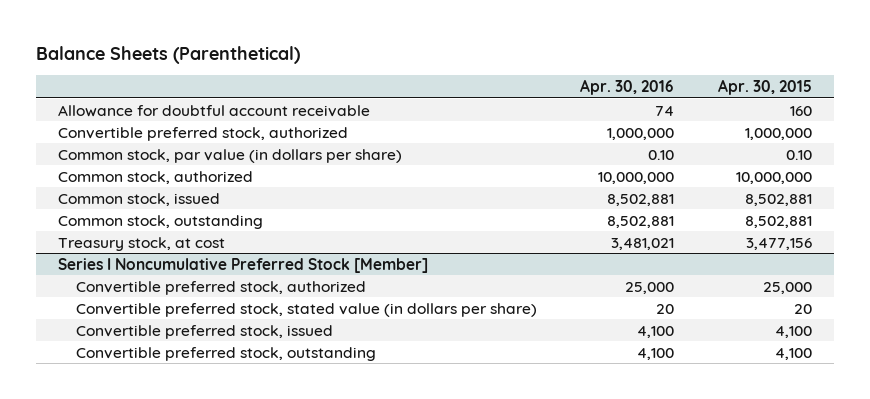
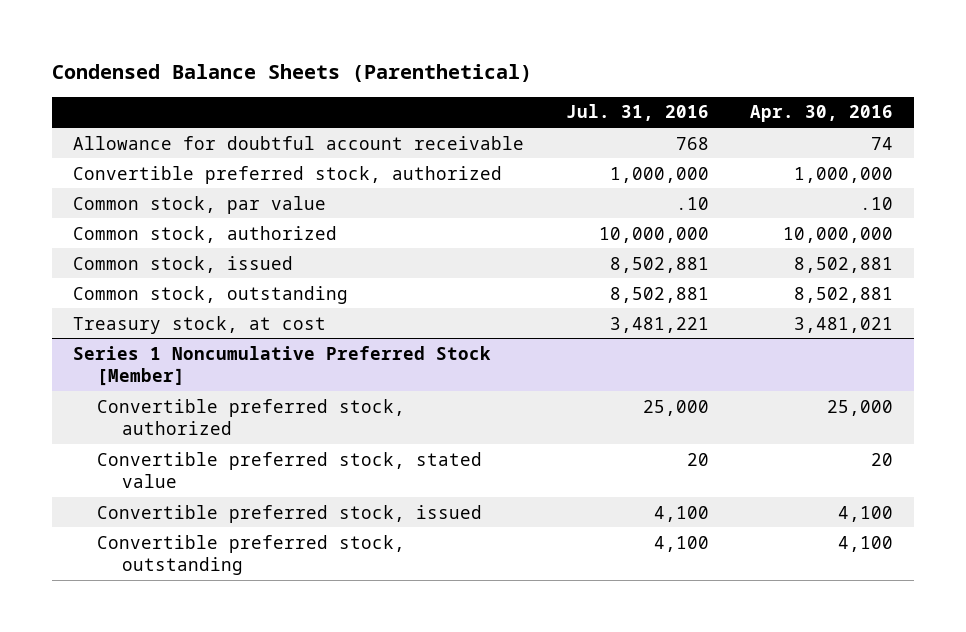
- Balance Sheets (Parenthetical)
+ Condensed Balance Sheets (Parenthetical)
- | Apr. 30, 2016 | Apr. 30, 2015
+ | Jul. 31, 2016 | Apr. 30, 2016
- Common stock, par value (in dollars per share) | 0.10 | 0.10
+ Common stock, par value | .10 | .10
- Series I Noncumulative Preferred Stock [Member]
+ Series 1 Noncumulative Preferred Stock [Member]
- Convertible preferred stock, stated value (in dollars per share) | 20 | 20
+ Convertible preferred stock, stated value | 20 | 20

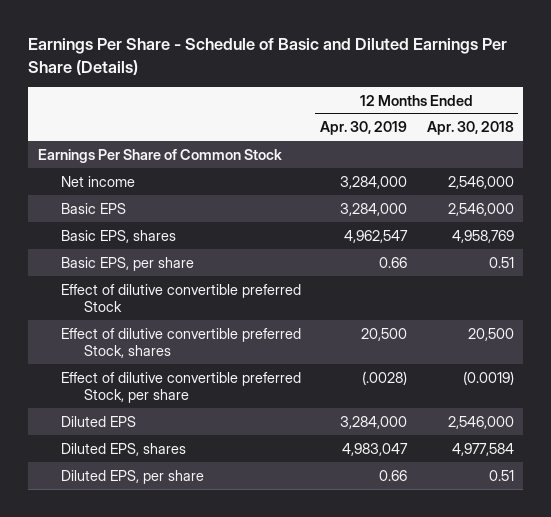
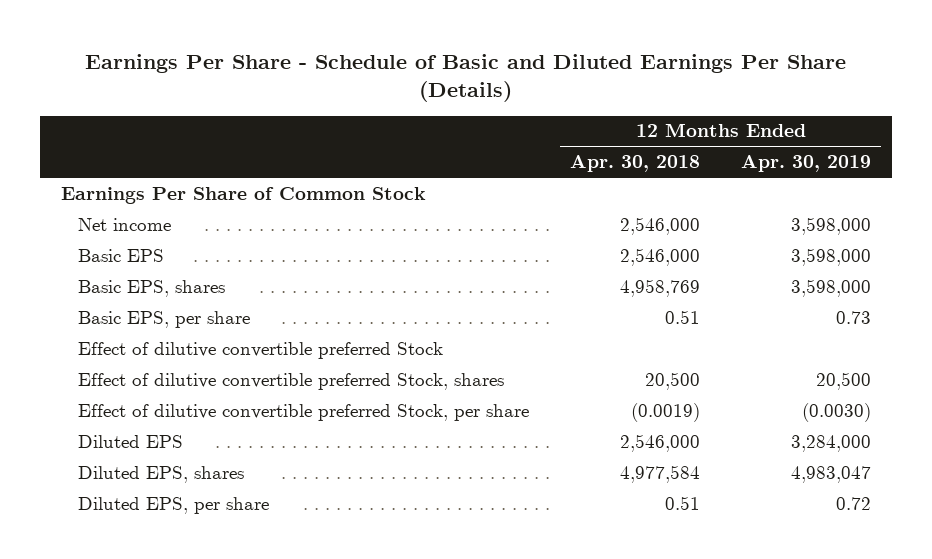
- | 12 Months Ended Apr. 30, 2019 | 12 Months Ended Apr. 30, 2018
+ | 12 Months Ended Apr. 30, 2018 | 12 Months Ended Apr. 30, 2019
- Net income | 3,284,000 | 2,546,000
- Basic EPS | 3,284,000 | 2,546,000
- Basic EPS, shares | 4,962,547 | 4,958,769
- Basic EPS, per share | 0.66 | 0.51
+ Net income | 2,546,000 | 3,598,000
+ Basic EPS | 2,546,000 | 3,598,000
+ Basic EPS, shares | 4,958,769 | 3,598,000
+ Basic EPS, per share | 0.51 | 0.73
- Effect of dilutive convertible preferred Stock, per share | (.0028) | (0.0019)
+ Effect of dilutive convertible preferred Stock, per share | (0.0019) | (0.0030)
- Diluted EPS, per share | 0.66 | 0.51
+ Diluted EPS, per share | 0.51 | 0.72

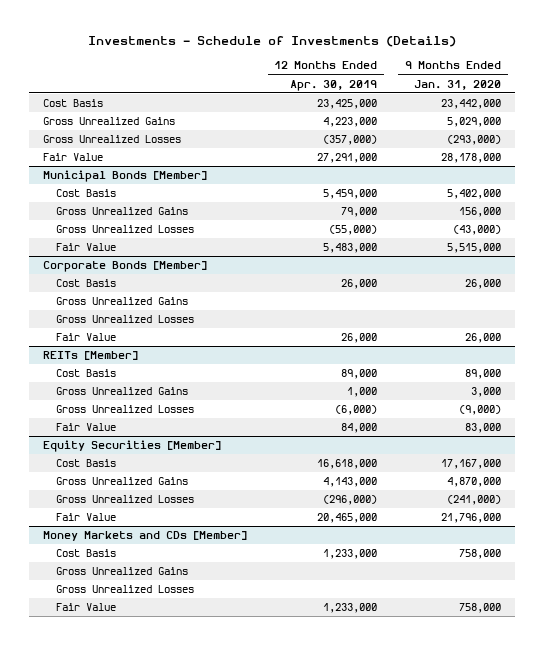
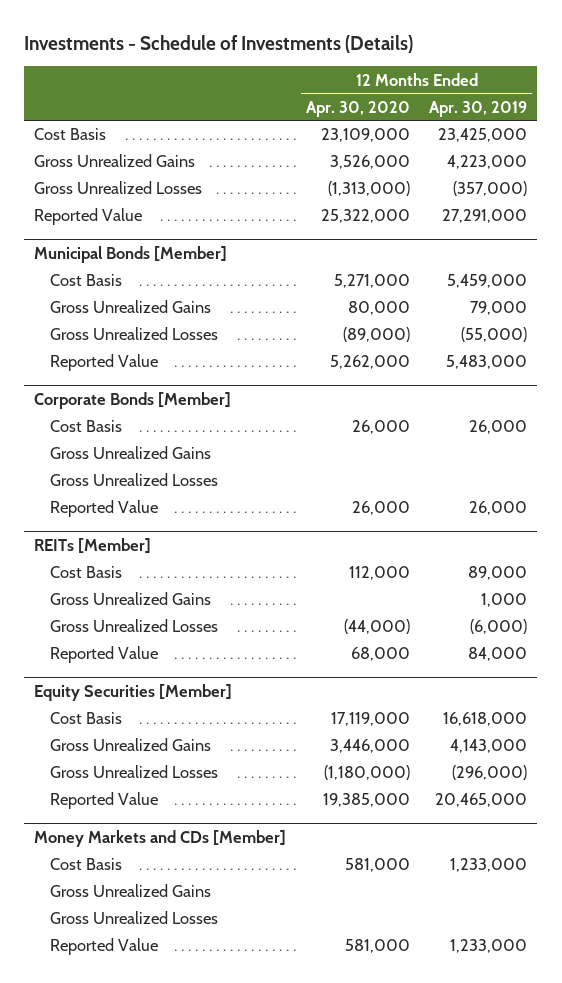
- | 12 Months Ended Apr. 30, 2019 | 9 Months Ended Jan. 31, 2020
+ | 12 Months Ended Apr. 30, 2020 | 12 Months Ended Apr. 30, 2019
- Fair Value | 27,291,000 | 28,178,000
+ Reported Value | 25,322,000 | 27,291,000
@ Municipal Bonds [Member]
- Fair Value | 5,483,000 | 5,515,000
+ Reported Value | 5,262,000 | 5,483,000
@ Corporate Bonds [Member]
- Fair Value | 26,000 | 26,000
+ Reported Value | 26,000 | 26,000
@ REITs [Member]
- Fair Value | 84,000 | 83,000
+ Reported Value | 68,000 | 84,000
@ Equity Securities [Member]
- Fair Value | 20,465,000 | 21,796,000
+ Reported Value | 19,385,000 | 20,465,000
@ Money Markets and CDs [Member]
- Fair Value | 1,233,000 | 758,000
+ Reported Value | 581,000 | 1,233,000

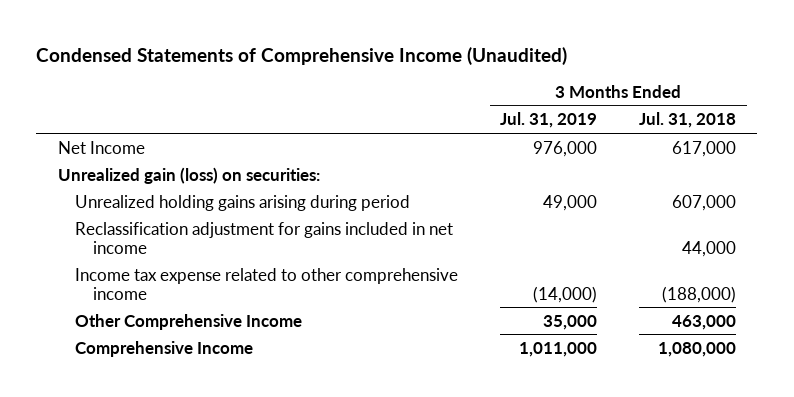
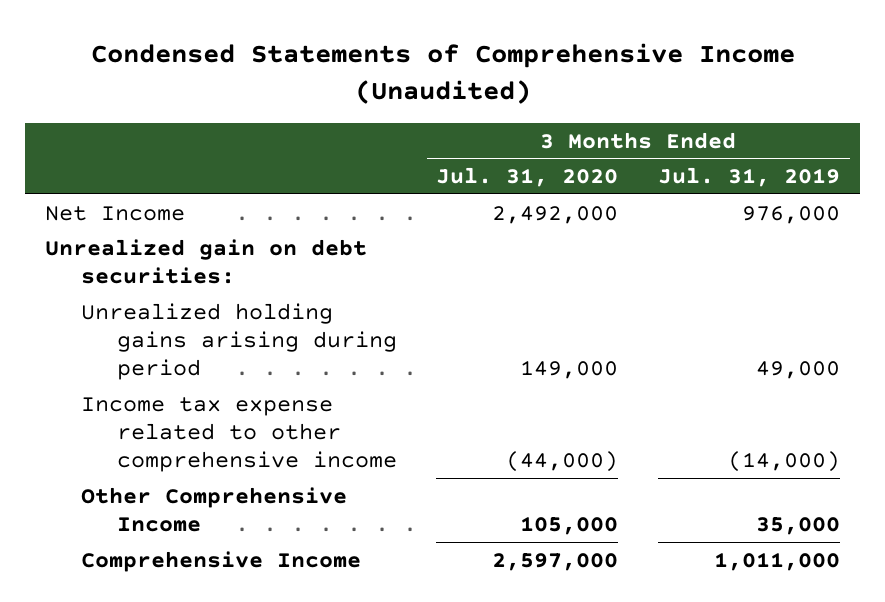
- | 3 Months Ended Jul. 31, 2019 | 3 Months Ended Jul. 31, 2018
+ | 3 Months Ended Jul. 31, 2020 | 3 Months Ended Jul. 31, 2019
- Unrealized gain (loss) on securities:
+ Unrealized gain on debt securities:
- Reclassification adjustment for gains included in net income | | 44,000

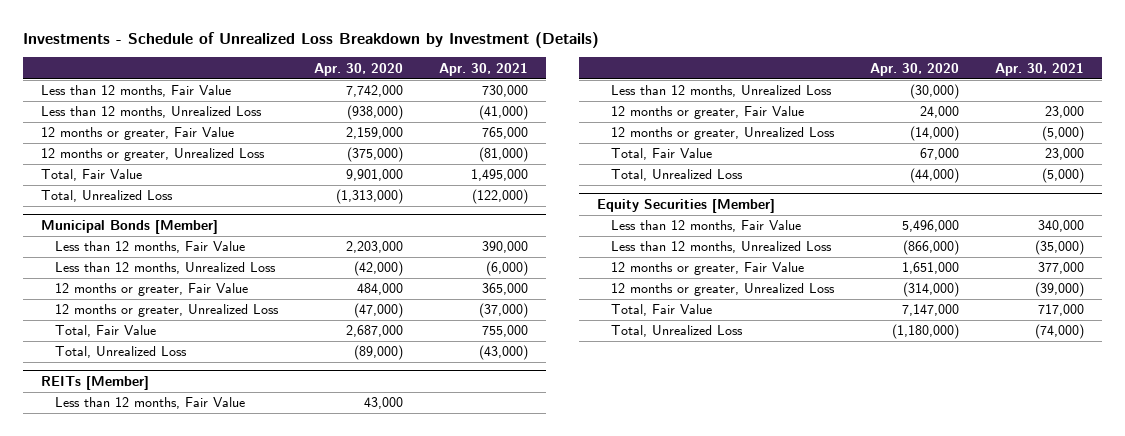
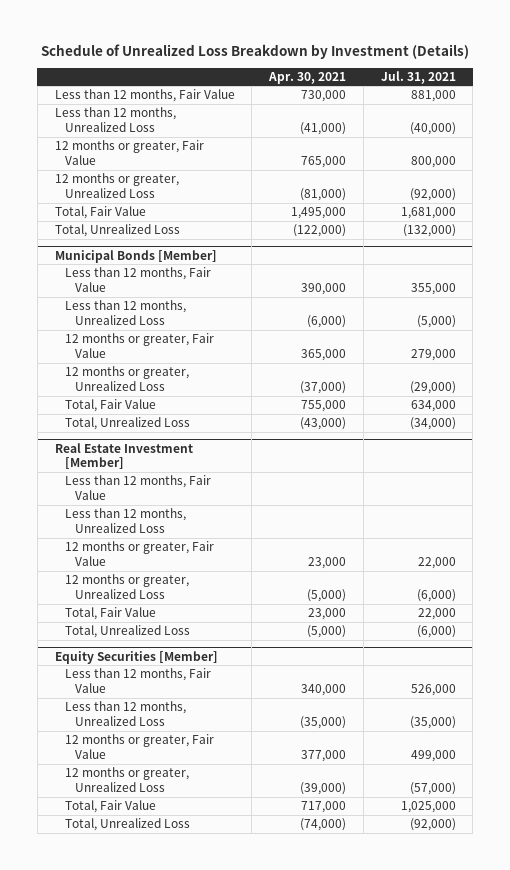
- Investments - Schedule of Unrealized Loss Breakdown by Investment (Details)
+ Schedule of Unrealized Loss Breakdown by Investment (Details)
- | Apr. 30, 2020 | Apr. 30, 2021
+ | Apr. 30, 2021 | Jul. 31, 2021
- REITs [Member]
+ Real Estate Investment [Member]

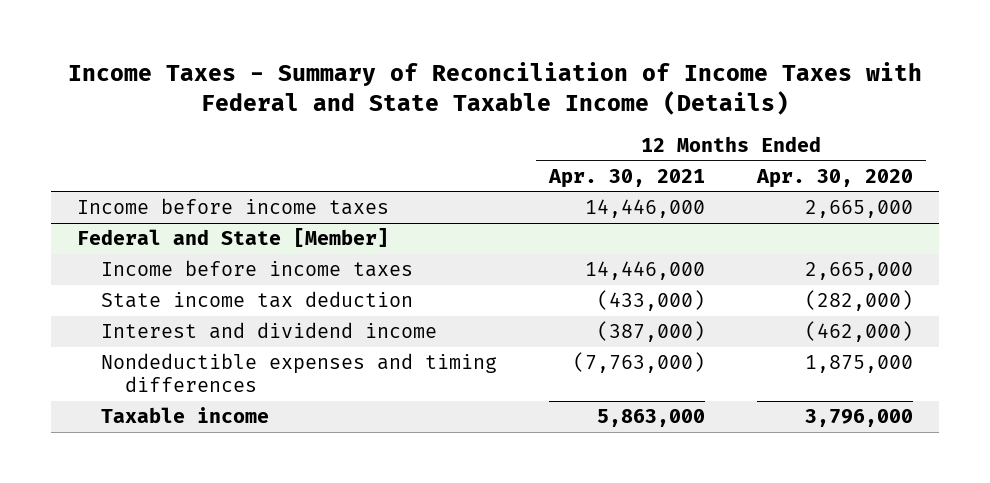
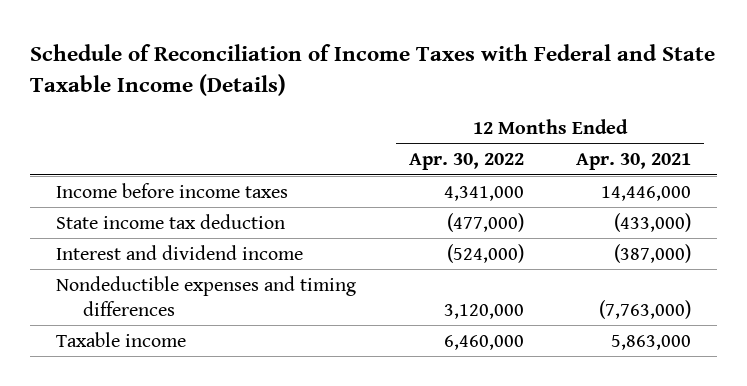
- Income Taxes - Summary of Reconciliation of Income Taxes with Federal and State Taxable Income (Details)
+ Schedule of Reconciliation of Income Taxes with Federal and State Taxable Income (Details)
- | 12 Months Ended Apr. 30, 2021 | 12 Months Ended Apr. 30, 2020
+ | 12 Months Ended Apr. 30, 2022 | 12 Months Ended Apr. 30, 2021
- Federal and State [Member]
- Income before income taxes | 14,446,000 | 2,665,000

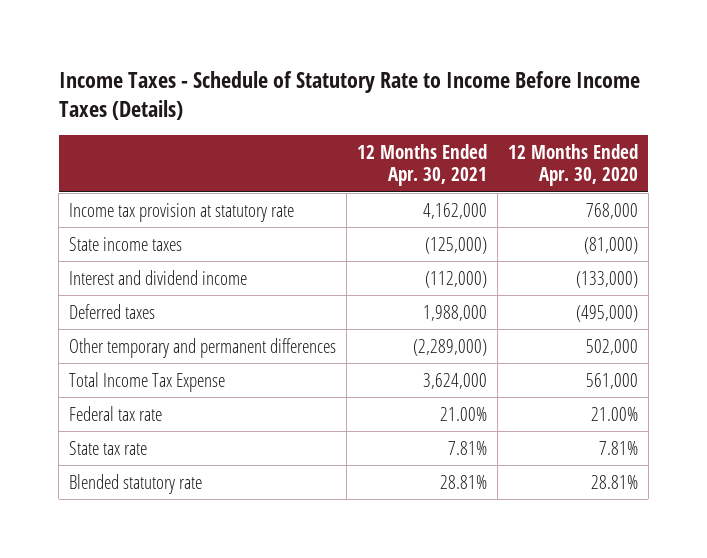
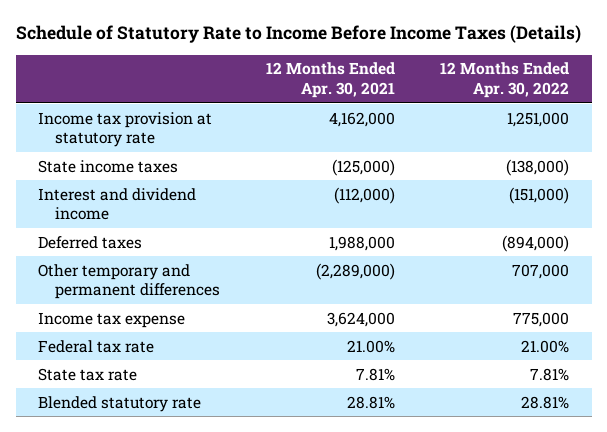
- Income Taxes - Schedule of Statutory Rate to Income Before Income Taxes (Details)
+ Schedule of Statutory Rate to Income Before Income Taxes (Details)
- | 12 Months Ended Apr. 30, 2021 | 12 Months Ended Apr. 30, 2020
+ | 12 Months Ended Apr. 30, 2021 | 12 Months Ended Apr. 30, 2022
- Total Income Tax Expense | 3,624,000 | 561,000
+ Income tax expense | 3,624,000 | 775,000

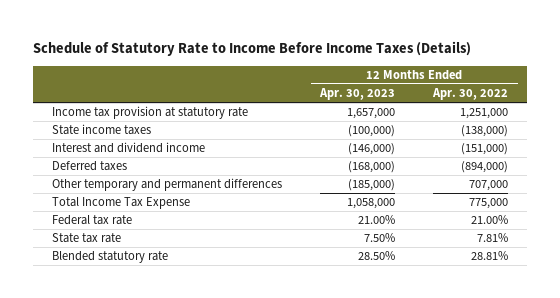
- | 12 Months Ended Apr. 30, 2021 | 12 Months Ended Apr. 30, 2022
+ | 12 Months Ended Apr. 30, 2023 | 12 Months Ended Apr. 30, 2022
- Income tax expense | 3,624,000 | 775,000
+ Total Income Tax Expense | 1,058,000 | 775,000

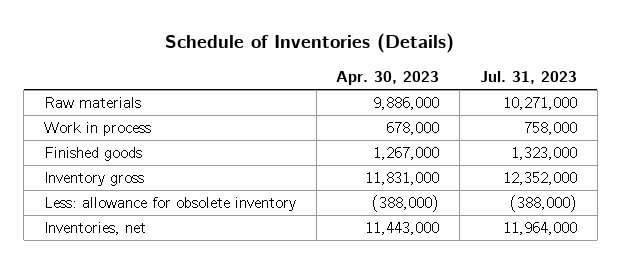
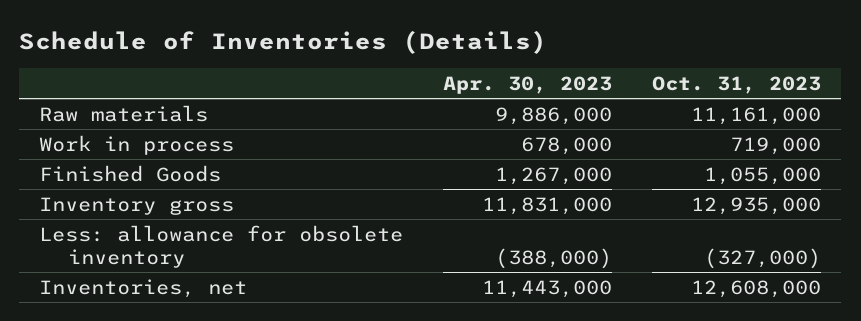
- | Apr. 30, 2023 | Jul. 31, 2023
+ | Apr. 30, 2023 | Oct. 31, 2023
- Finished goods | 1,267,000 | 1,323,000
+ Finished Goods | 1,267,000 | 1,055,000

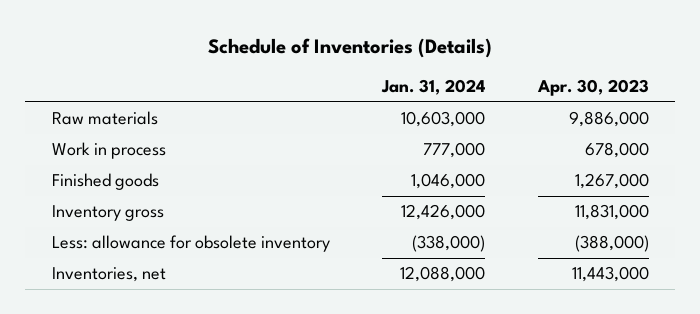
- | Apr. 30, 2023 | Oct. 31, 2023
+ | Jan. 31, 2024 | Apr. 30, 2023
- Finished Goods | 1,267,000 | 1,055,000
+ Finished goods | 1,046,000 | 1,267,000

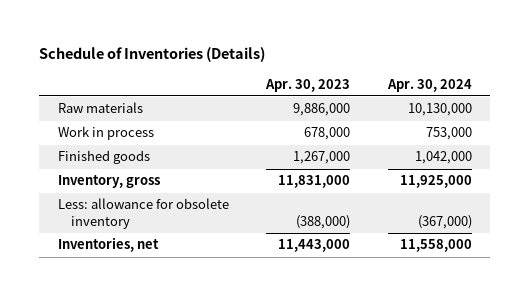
- | Jan. 31, 2024 | Apr. 30, 2023
+ | Apr. 30, 2023 | Apr. 30, 2024
- Inventory gross | 12,426,000 | 11,831,000
+ Inventory, gross | 11,831,000 | 11,925,000

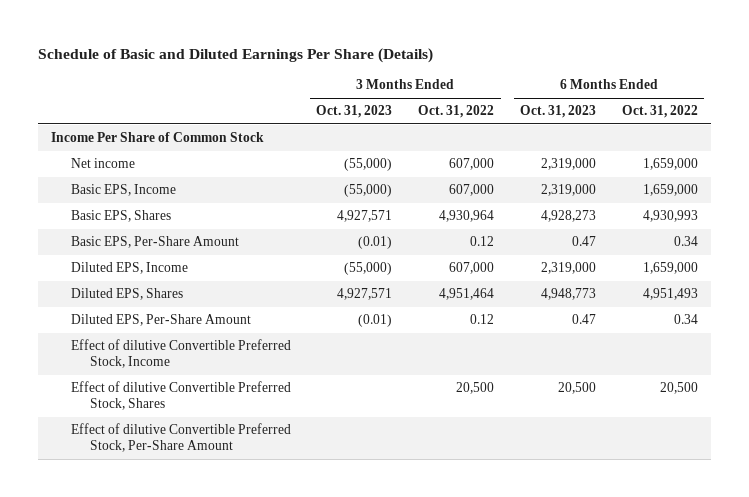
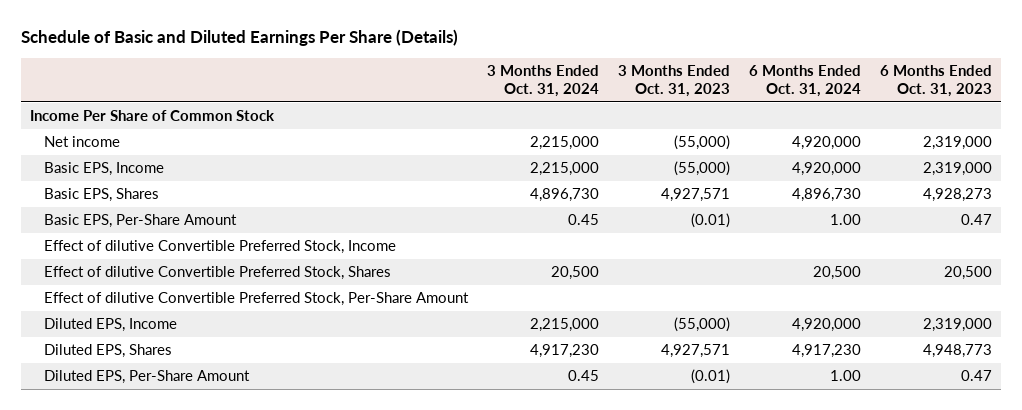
- | 3 Months Ended Oct. 31, 2023 | 3 Months Ended Oct. 31, 2022 | 6 Months Ended Oct. 31, 2023 | 6 Months Ended Oct. 31, 2022
+ | 3 Months Ended Oct. 31, 2024 | 3 Months Ended Oct. 31, 2023 | 6 Months Ended Oct. 31, 2024 | 6 Months Ended Oct. 31, 2023
moved down: Diluted EPS, Income | 2,215,000 | (55,000) | 4,920,000 | 2,319,000
moved down: Diluted EPS, Shares | 4,917,230 | 4,927,571 | 4,917,230 | 4,948,773
moved down: Diluted EPS, Per-Share Amount | 0.45 | (0.01) | 1.00 | 0.47

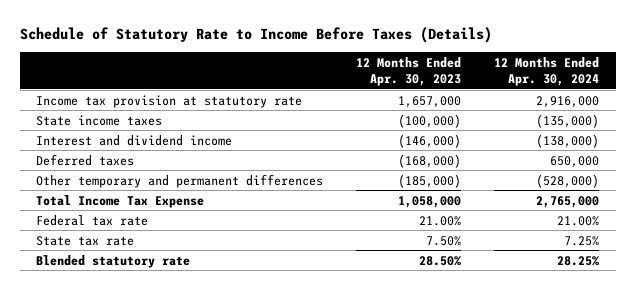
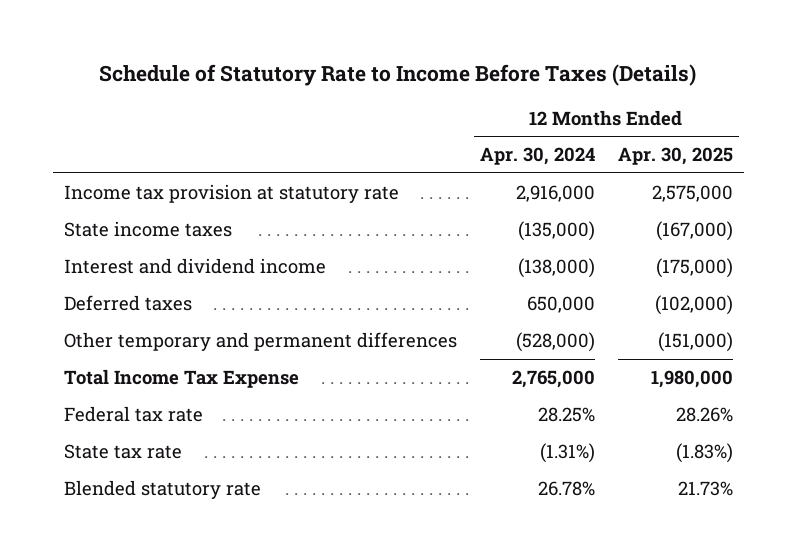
- | 12 Months Ended Apr. 30, 2023 | 12 Months Ended Apr. 30, 2024
+ | 12 Months Ended Apr. 30, 2024 | 12 Months Ended Apr. 30, 2025
- Federal tax rate | 21.00% | 21.00%
- State tax rate | 7.50% | 7.25%
- Blended statutory rate | 28.50% | 28.25%
+ Federal tax rate | 28.25% | 28.26%
+ State tax rate | (1.31%) | (1.83%)
+ Blended statutory rate | 26.78% | 21.73%

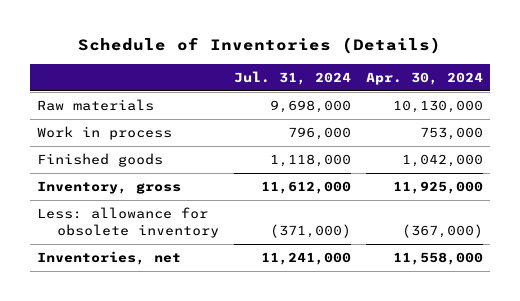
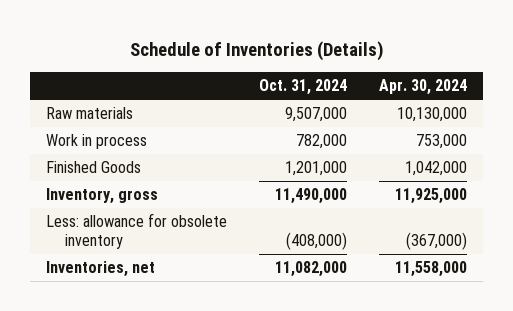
- | Jul. 31, 2024 | Apr. 30, 2024
+ | Oct. 31, 2024 | Apr. 30, 2024
- Finished goods | 1,118,000 | 1,042,000
+ Finished Goods | 1,201,000 | 1,042,000

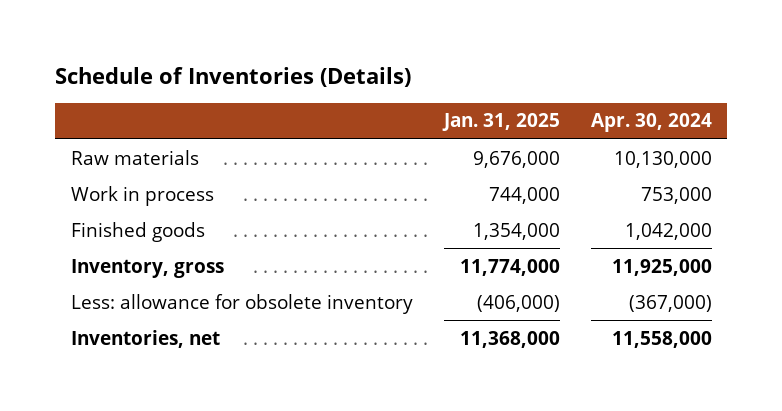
- | Oct. 31, 2024 | Apr. 30, 2024
+ | Jan. 31, 2025 | Apr. 30, 2024
- Finished Goods | 1,201,000 | 1,042,000
+ Finished goods | 1,354,000 | 1,042,000

